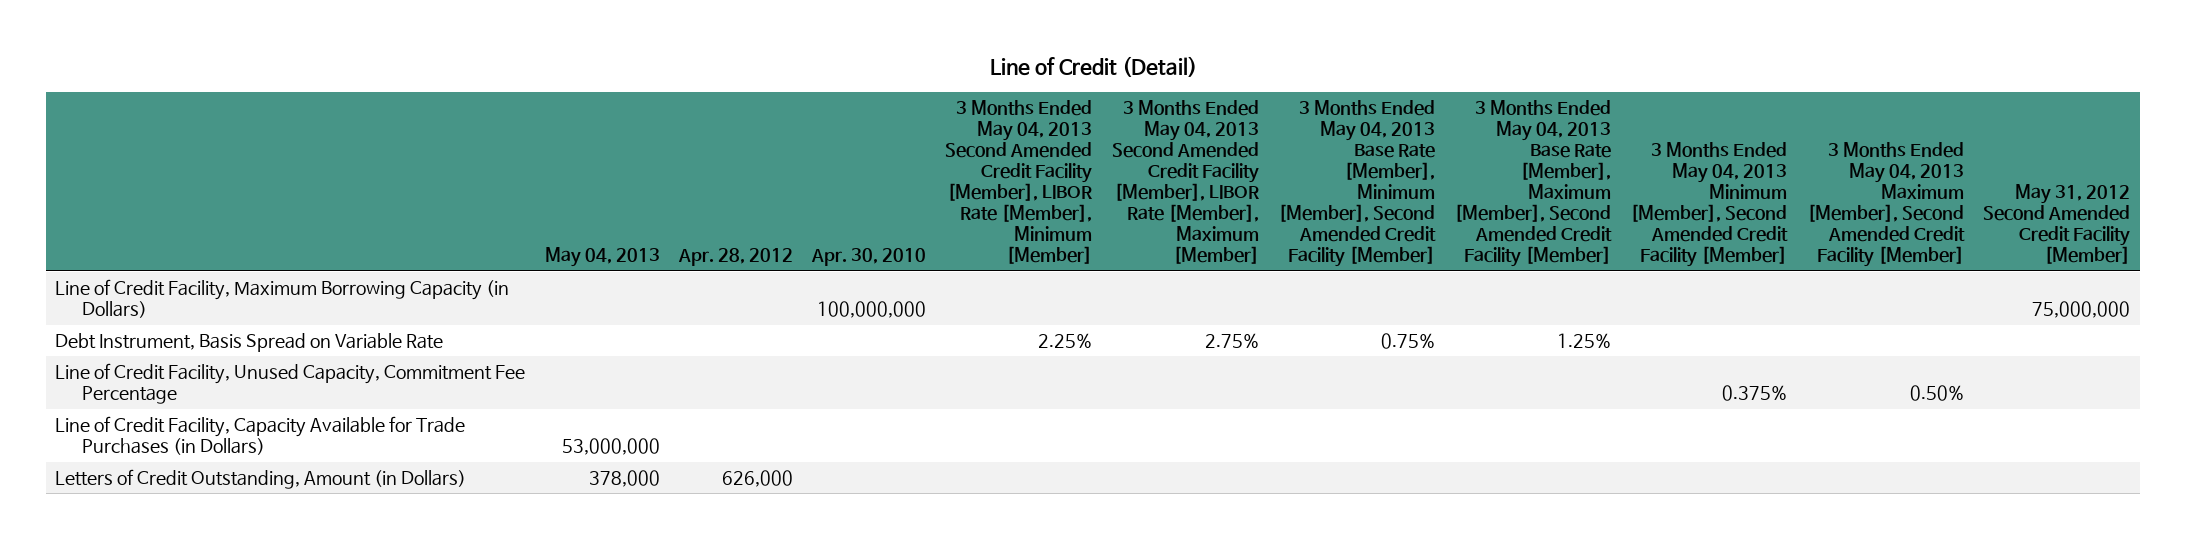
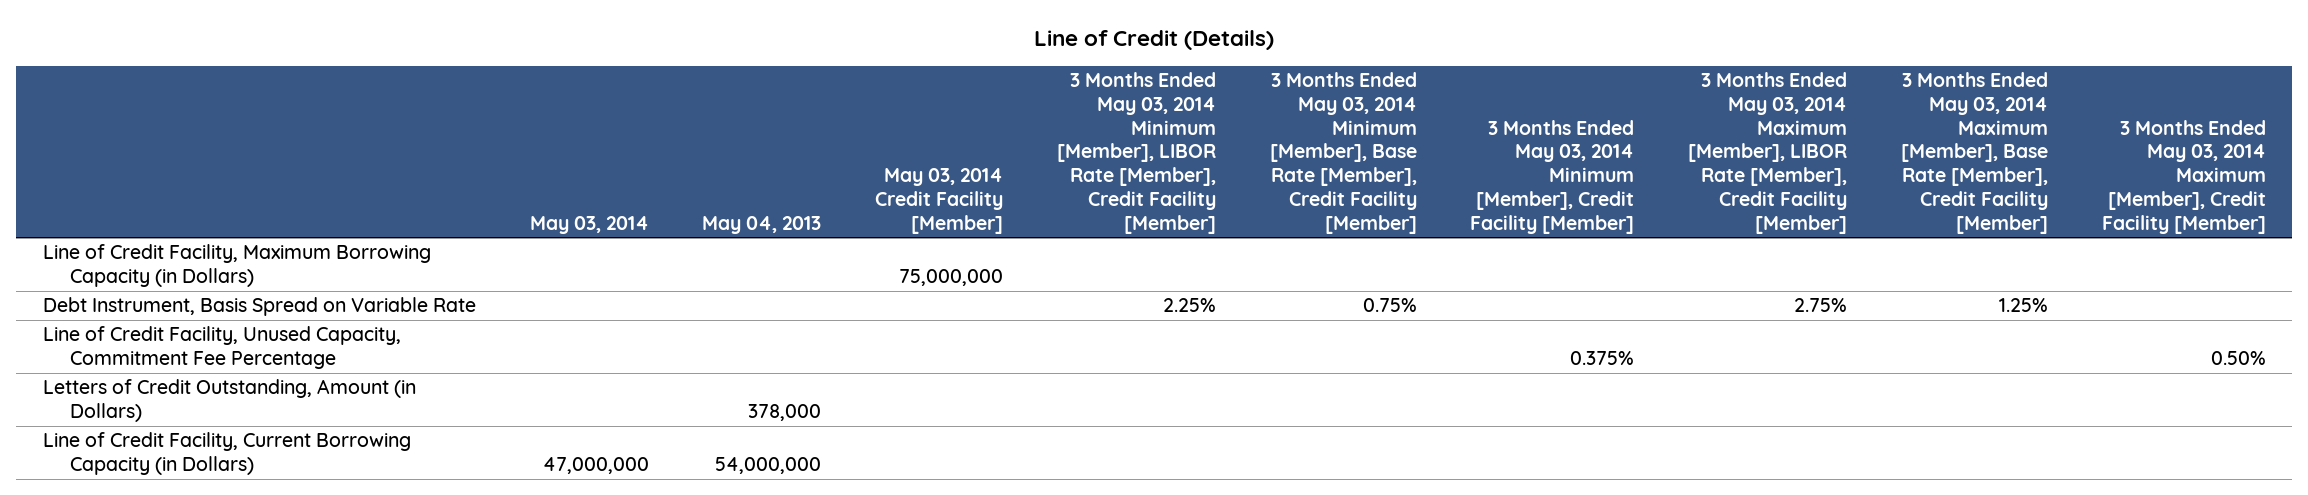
- Line of Credit (Detail)
+ Line of Credit (Details)
- | May 04, 2013 | Apr. 28, 2012 | Apr. 30, 2010 | 3 Months Ended May 04, 2013 Second Amended Credit Facility [Member], LIBOR Rate [Member], Minimum [Member] | 3 Months Ended May 04, 2013 Second Amended Credit Facility [Member], LIBOR Rate [Member], Maximum [Member] | 3 Months Ended May 04, 2013 Base Rate [Member], Minimum [Member], Second Amended Credit Facility [Member] | 3 Months Ended May 04, 2013 Base Rate [Member], Maximum [Member], Second Amended Credit Facility [Member] | 3 Months Ended May 04, 2013 Minimum [Member], Second Amended Credit Facility [Member] | 3 Months Ended May 04, 2013 Maximum [Member], Second Amended Credit Facility [Member] | May 31, 2012 Second Amended Credit Facility [Member]
+ | May 03, 2014 | May 04, 2013 | May 03, 2014 Credit Facility [Member] | 3 Months Ended May 03, 2014 Minimum [Member], LIBOR Rate [Member], Credit Facility [Member] | 3 Months Ended May 03, 2014 Minimum [Member], Base Rate [Member], Credit Facility [Member] | 3 Months Ended May 03, 2014 Minimum [Member], Credit Facility [Member] | 3 Months Ended May 03, 2014 Maximum [Member], LIBOR Rate [Member], Credit Facility [Member] | 3 Months Ended May 03, 2014 Maximum [Member], Base Rate [Member], Credit Facility [Member] | 3 Months Ended May 03, 2014 Maximum [Member], Credit Facility [Member]
- Line of Credit Facility, Capacity Available for Trade Purchases (in Dollars) | 53,000,000 | | | | | | | | |
+ Line of Credit Facility, Current Borrowing Capacity (in Dollars) | 47,000,000 | 54,000,000 | | | | | | |

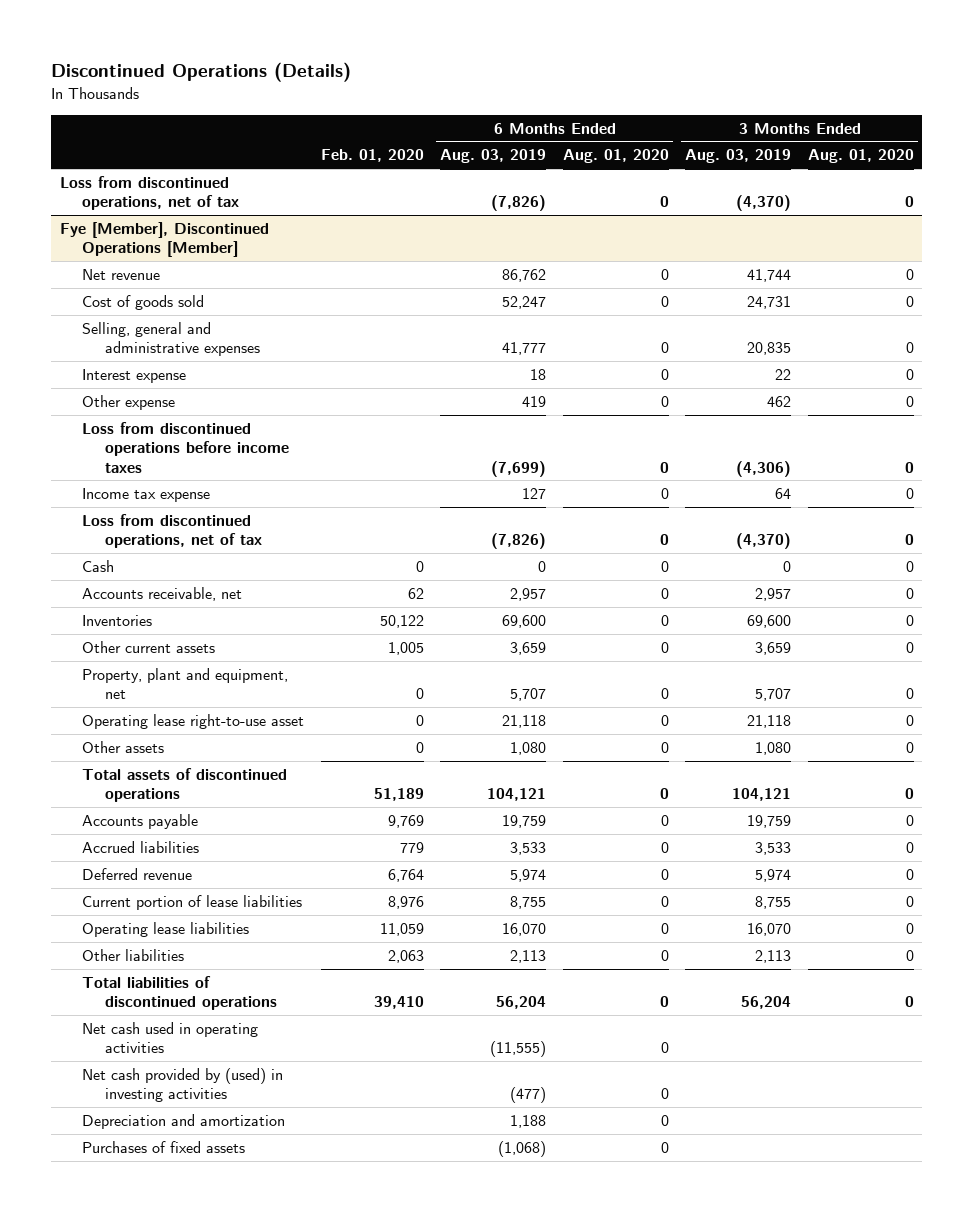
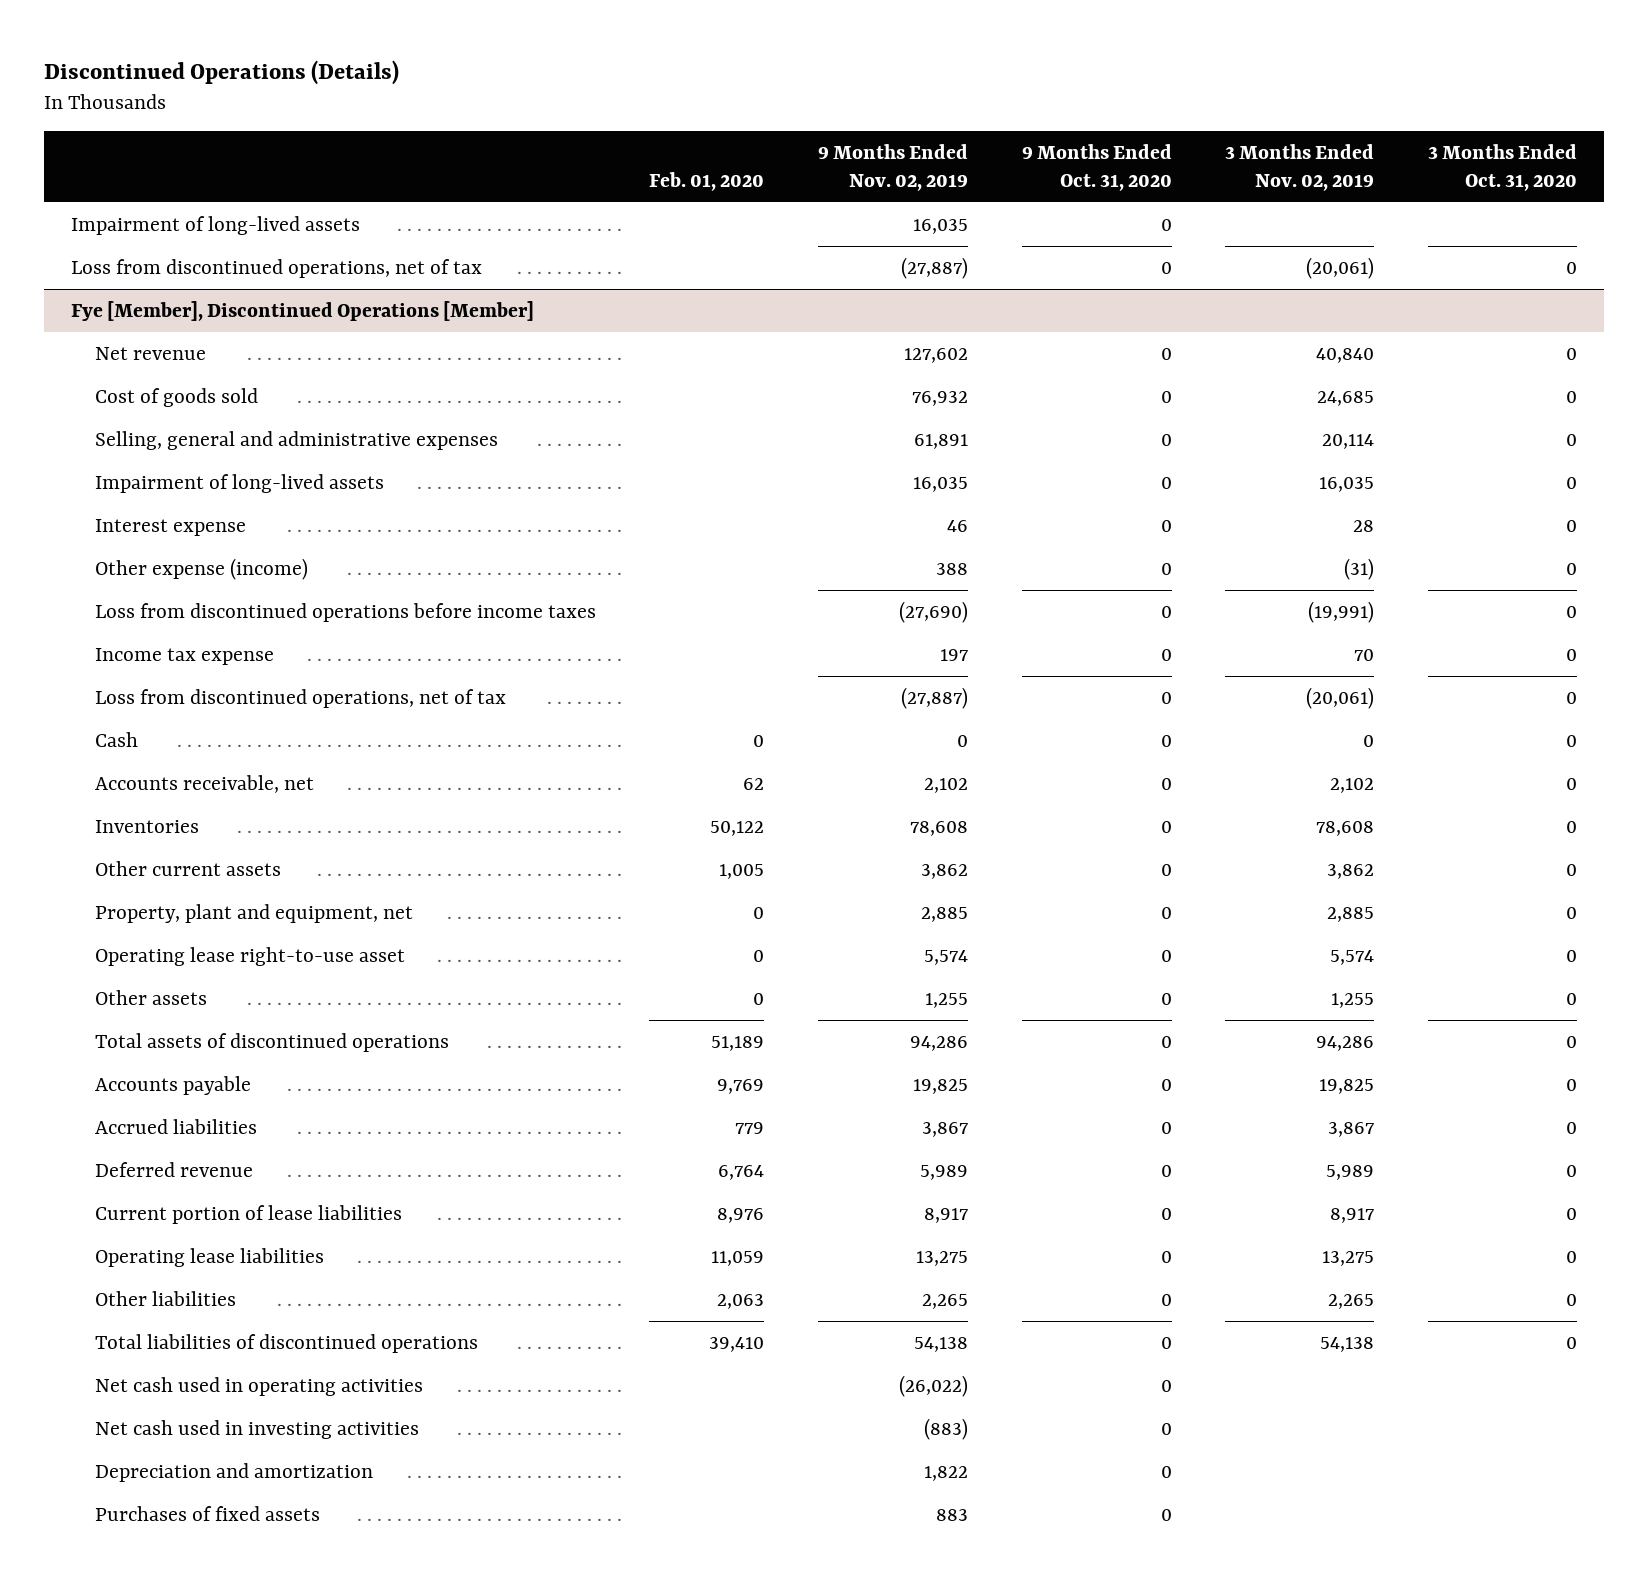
- | Feb. 01, 2020 | 6 Months Ended Aug. 03, 2019 | 6 Months Ended Aug. 01, 2020 | 3 Months Ended Aug. 03, 2019 | 3 Months Ended Aug. 01, 2020
+ | Feb. 01, 2020 | 9 Months Ended Nov. 02, 2019 | 9 Months Ended Oct. 31, 2020 | 3 Months Ended Nov. 02, 2019 | 3 Months Ended Oct. 31, 2020
+ Impairment of long-lived assets | | 16,035 | 0 | |
@ Fye [Member], Discontinued Operations [Member]
+ Impairment of long-lived assets | | 16,035 | 0 | 16,035 | 0
- Other expense | | 419 | 0 | 462 | 0
+ Other expense (income) | | 388 | 0 | (31) | 0
- Net cash provided by (used) in investing activities | | (477) | 0 | |
+ Net cash used in investing activities | | (883) | 0 | |

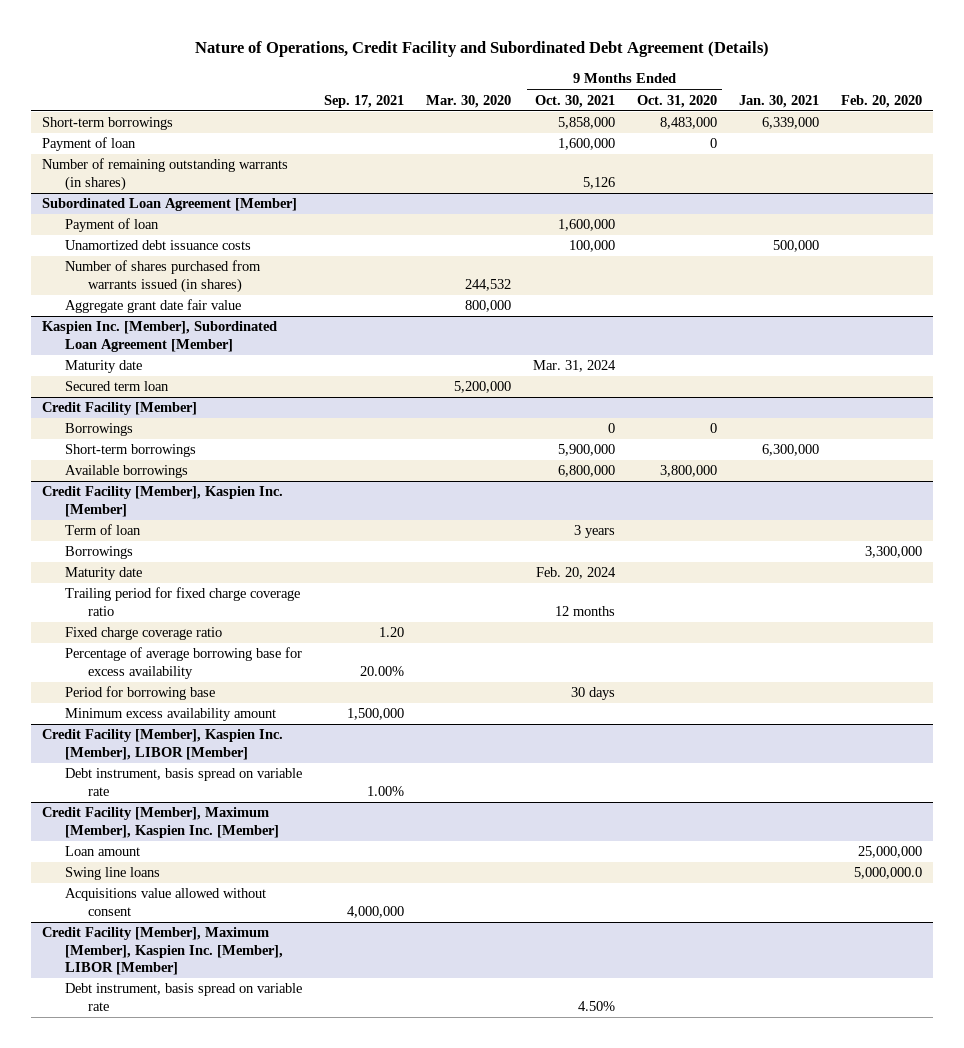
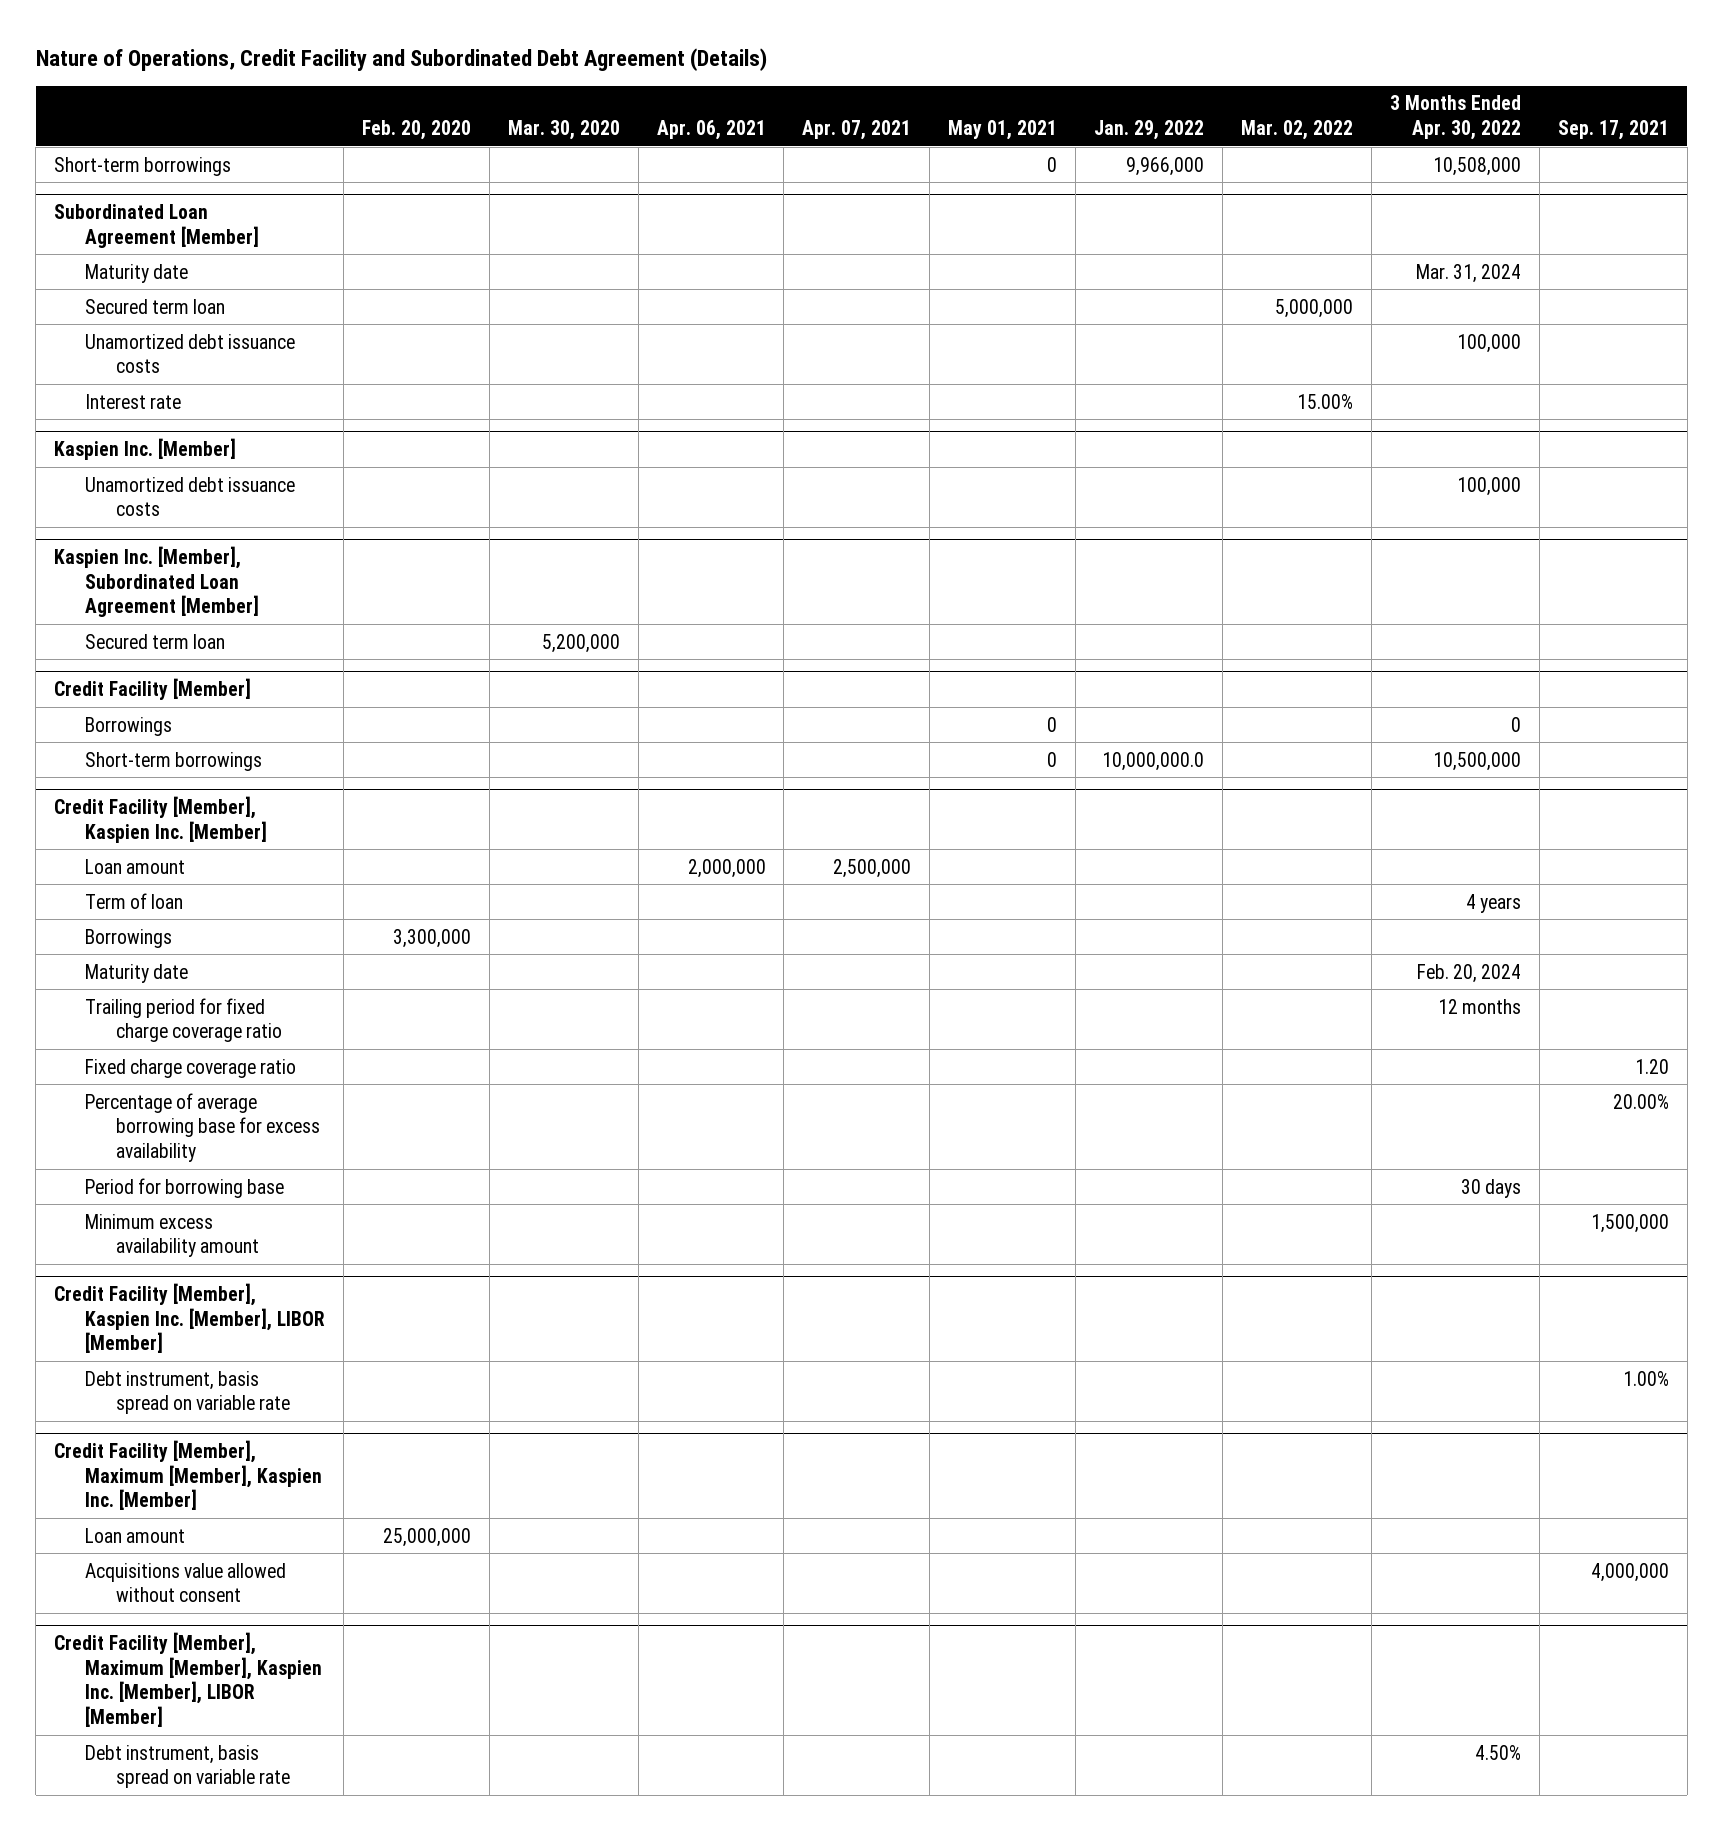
- | Sep. 17, 2021 | Mar. 30, 2020 | 9 Months Ended Oct. 30, 2021 | 9 Months Ended Oct. 31, 2020 | Jan. 30, 2021 | Feb. 20, 2020
+ | Feb. 20, 2020 | Mar. 30, 2020 | Apr. 06, 2021 | Apr. 07, 2021 | May 01, 2021 | Jan. 29, 2022 | Mar. 02, 2022 | 3 Months Ended Apr. 30, 2022 | Sep. 17, 2021
- Payment of loan | | | 1,600,000 | 0 | |
- Number of remaining outstanding warrants (in shares) | | | 5,126 | | |
@ Subordinated Loan Agreement [Member]
- Payment of loan | | | 1,600,000 | | |
+ Maturity date | | | | | | | | Mar. 31, 2024 |
+ Secured term loan | | | | | | | 5,000,000 | |
- Number of shares purchased from warrants issued (in shares) | | 244,532 | | | |
- Aggregate grant date fair value | | 800,000 | | | |
+ Interest rate | | | | | | | 15.00% | |
+ Kaspien Inc. [Member]
+ Unamortized debt issuance costs | | | | | | | | 100,000 |
@ Kaspien Inc. [Member], Subordinated Loan Agreement [Member]
- Maturity date | | | Mar. 31, 2024 | | |
@ Credit Facility [Member]
- Available borrowings | | | 6,800,000 | 3,800,000 | |
@ Credit Facility [Member], Kaspien Inc. [Member]
+ Loan amount | | | 2,000,000 | 2,500,000 | | | | |
@ Credit Facility [Member], Maximum [Member], Kaspien Inc. [Member]
- Swing line loans | | | | | | 5,000,000.0

